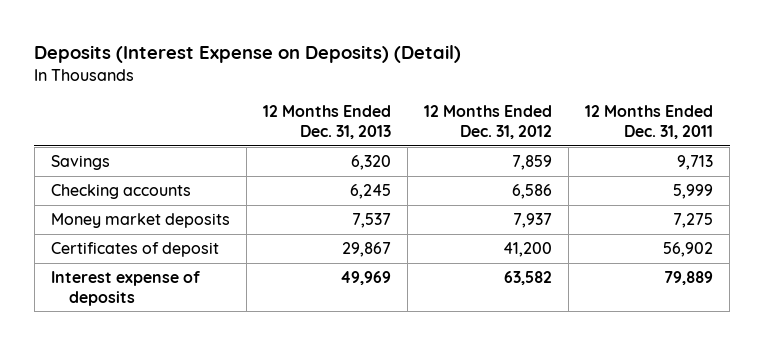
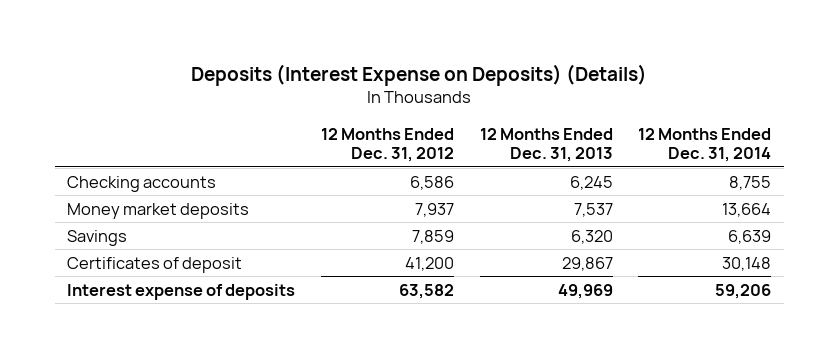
- Deposits (Interest Expense on Deposits) (Detail)
+ Deposits (Interest Expense on Deposits) (Details)
- | 12 Months Ended Dec. 31, 2013 | 12 Months Ended Dec. 31, 2012 | 12 Months Ended Dec. 31, 2011
+ | 12 Months Ended Dec. 31, 2012 | 12 Months Ended Dec. 31, 2013 | 12 Months Ended Dec. 31, 2014
moved down: Savings | 7,859 | 6,320 | 6,639

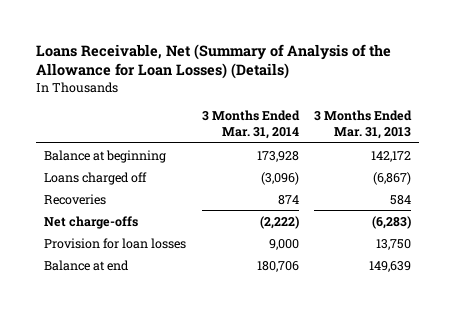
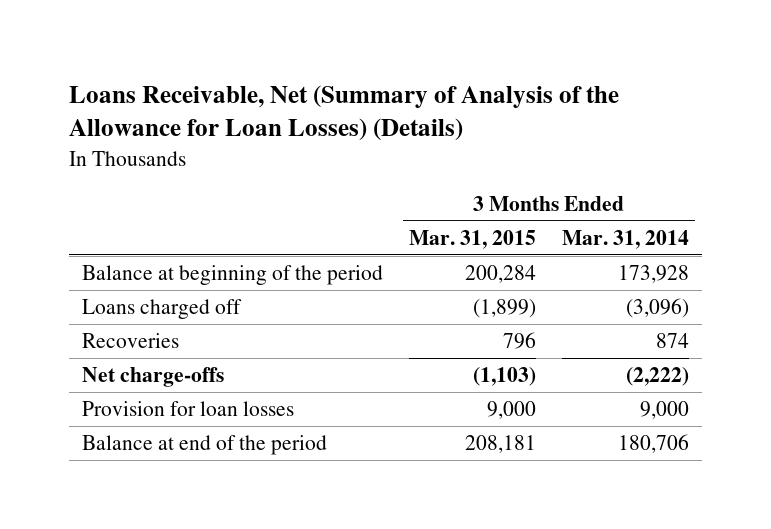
- | 3 Months Ended Mar. 31, 2014 | 3 Months Ended Mar. 31, 2013
+ | 3 Months Ended Mar. 31, 2015 | 3 Months Ended Mar. 31, 2014
- Balance at beginning | 173,928 | 142,172
+ Balance at beginning of the period | 200,284 | 173,928
- Balance at end | 180,706 | 149,639
+ Balance at end of the period | 208,181 | 180,706

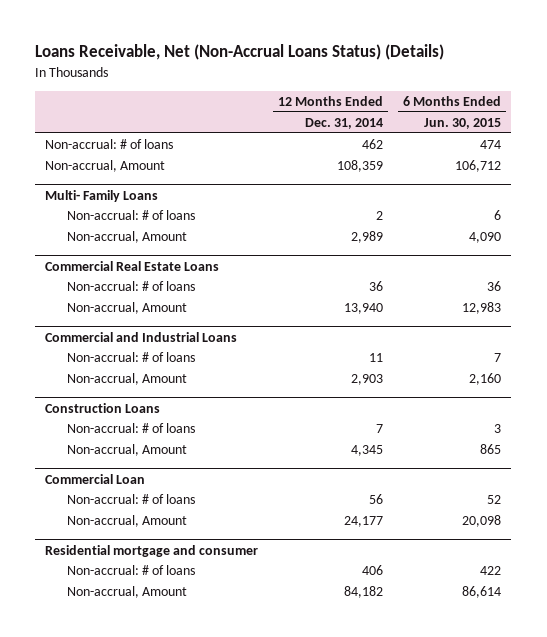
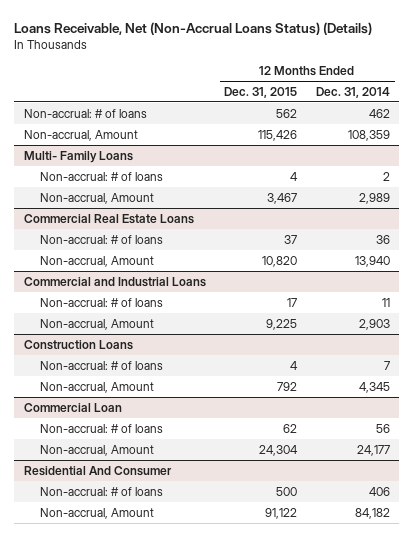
- | 12 Months Ended Dec. 31, 2014 | 6 Months Ended Jun. 30, 2015
+ | 12 Months Ended Dec. 31, 2015 | 12 Months Ended Dec. 31, 2014
- Residential mortgage and consumer
+ Residential And Consumer

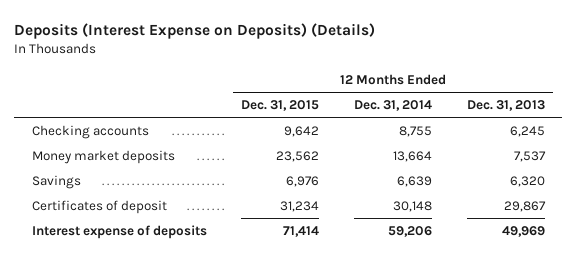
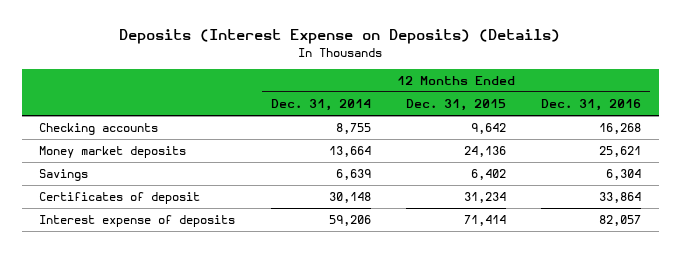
- | 12 Months Ended Dec. 31, 2015 | 12 Months Ended Dec. 31, 2014 | 12 Months Ended Dec. 31, 2013
+ | 12 Months Ended Dec. 31, 2014 | 12 Months Ended Dec. 31, 2015 | 12 Months Ended Dec. 31, 2016
- Money market deposits | 23,562 | 13,664 | 7,537
- Savings | 6,976 | 6,639 | 6,320
+ Money market deposits | 13,664 | 24,136 | 25,621
+ Savings | 6,639 | 6,402 | 6,304

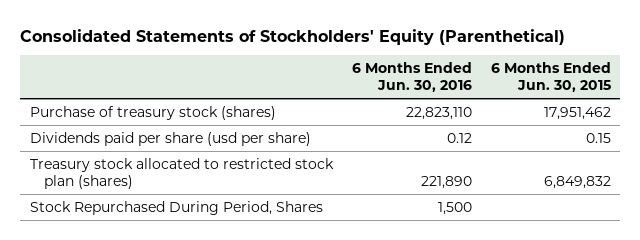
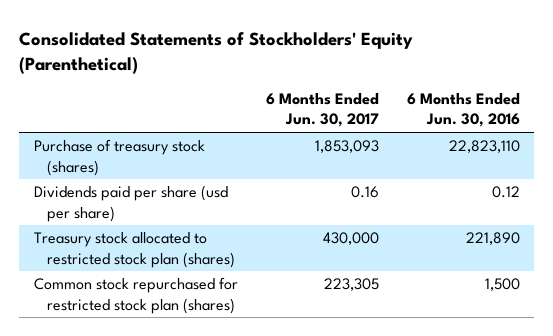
- | 6 Months Ended Jun. 30, 2016 | 6 Months Ended Jun. 30, 2015
+ | 6 Months Ended Jun. 30, 2017 | 6 Months Ended Jun. 30, 2016
- Stock Repurchased During Period, Shares | 1,500 |
+ Common stock repurchased for restricted stock plan (shares) | 223,305 | 1,500

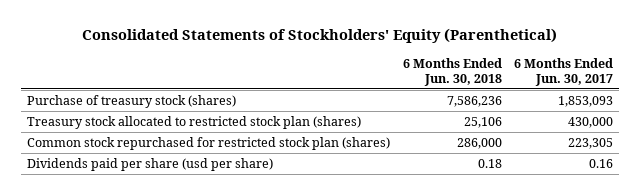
- | 6 Months Ended Jun. 30, 2017 | 6 Months Ended Jun. 30, 2016
+ | 6 Months Ended Jun. 30, 2018 | 6 Months Ended Jun. 30, 2017
moved down: Dividends paid per share (usd per share) | 0.18 | 0.16

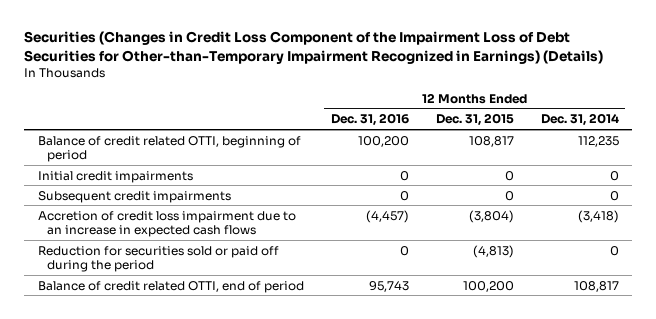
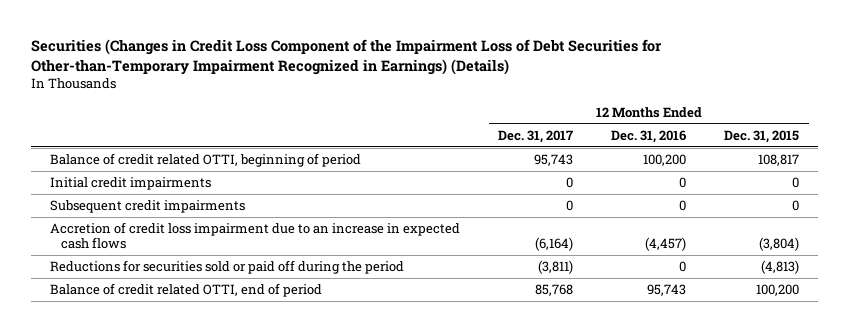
- | 12 Months Ended Dec. 31, 2016 | 12 Months Ended Dec. 31, 2015 | 12 Months Ended Dec. 31, 2014
+ | 12 Months Ended Dec. 31, 2017 | 12 Months Ended Dec. 31, 2016 | 12 Months Ended Dec. 31, 2015
- Reduction for securities sold or paid off during the period | 0 | (4,813) | 0
+ Reductions for securities sold or paid off during the period | (3,811) | 0 | (4,813)

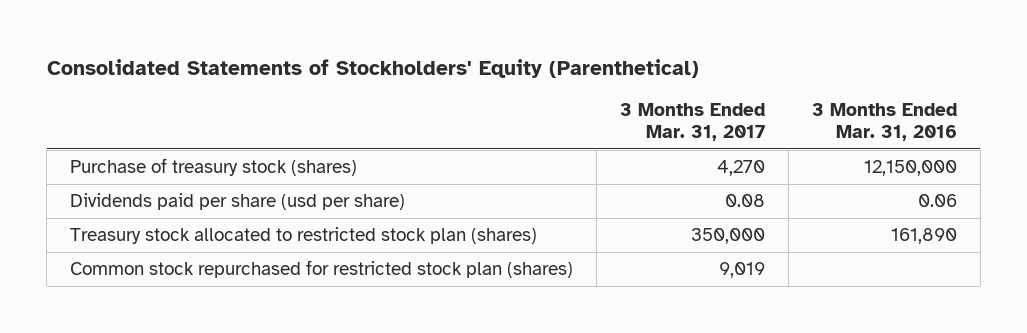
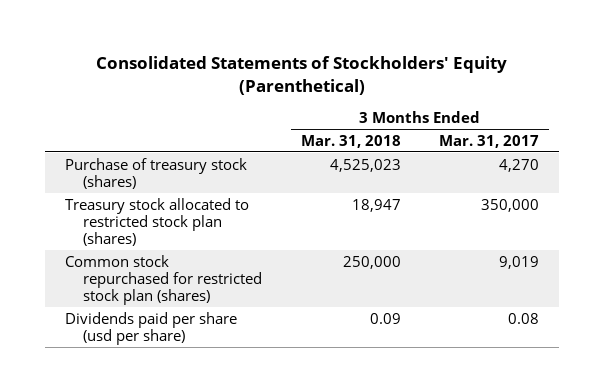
- | 3 Months Ended Mar. 31, 2017 | 3 Months Ended Mar. 31, 2016
+ | 3 Months Ended Mar. 31, 2018 | 3 Months Ended Mar. 31, 2017
moved down: Dividends paid per share (usd per share) | 0.09 | 0.08

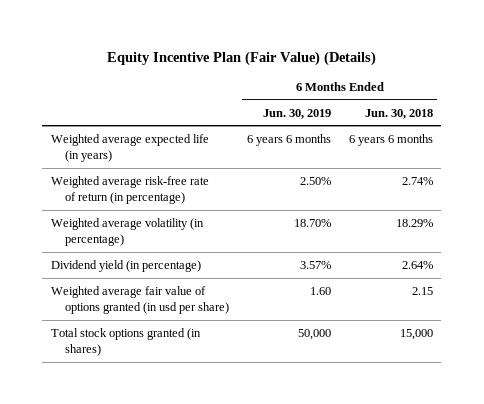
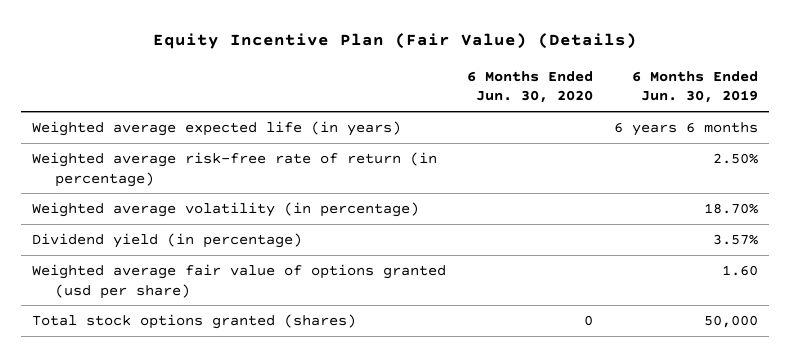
- | 6 Months Ended Jun. 30, 2019 | 6 Months Ended Jun. 30, 2018
+ | 6 Months Ended Jun. 30, 2020 | 6 Months Ended Jun. 30, 2019
- Weighted average fair value of options granted (in usd per share) | 1.60 | 2.15
- Total stock options granted (in shares) | 50,000 | 15,000
+ Weighted average fair value of options granted (usd per share) | | 1.60
+ Total stock options granted (shares) | 0 | 50,000

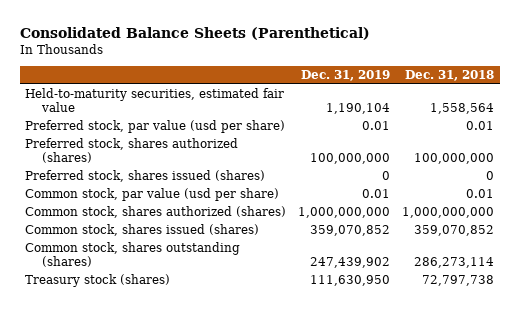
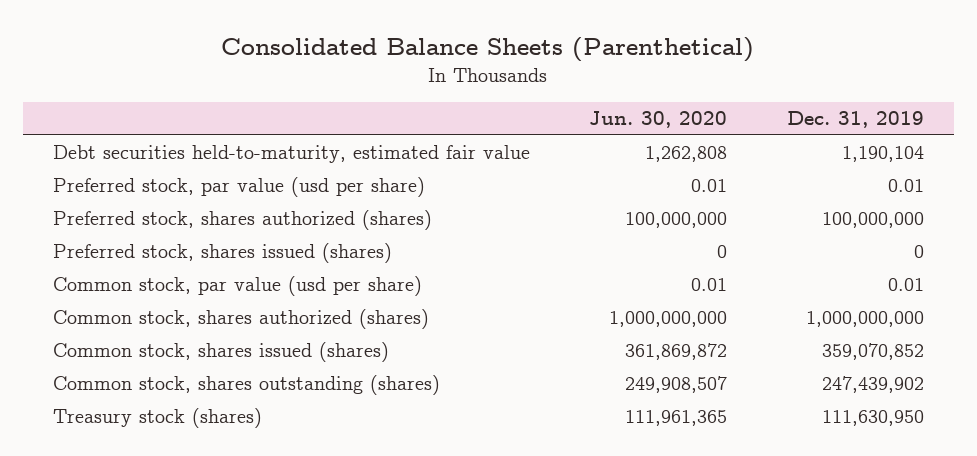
- | Dec. 31, 2019 | Dec. 31, 2018
+ | Jun. 30, 2020 | Dec. 31, 2019
- Held-to-maturity securities, estimated fair value | 1,190,104 | 1,558,564
+ Debt securities held-to-maturity, estimated fair value | 1,262,808 | 1,190,104

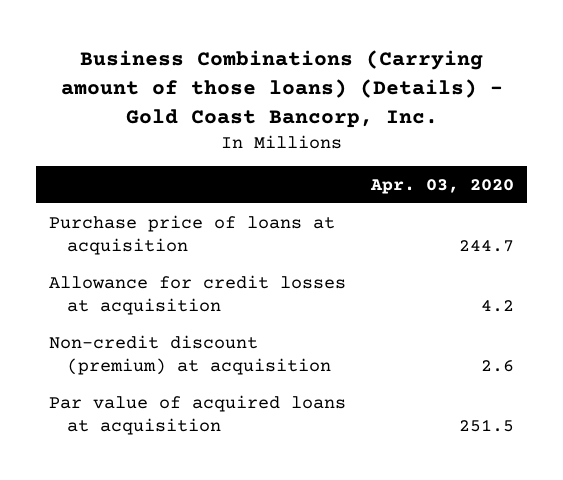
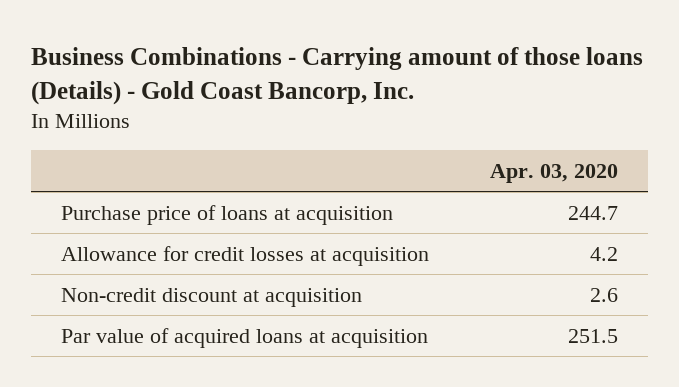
- Business Combinations (Carrying amount of those loans) (Details) - Gold Coast Bancorp, Inc.
+ Business Combinations - Carrying amount of those loans (Details) - Gold Coast Bancorp, Inc.
- Non-credit discount (premium) at acquisition | 2.6
+ Non-credit discount at acquisition | 2.6

